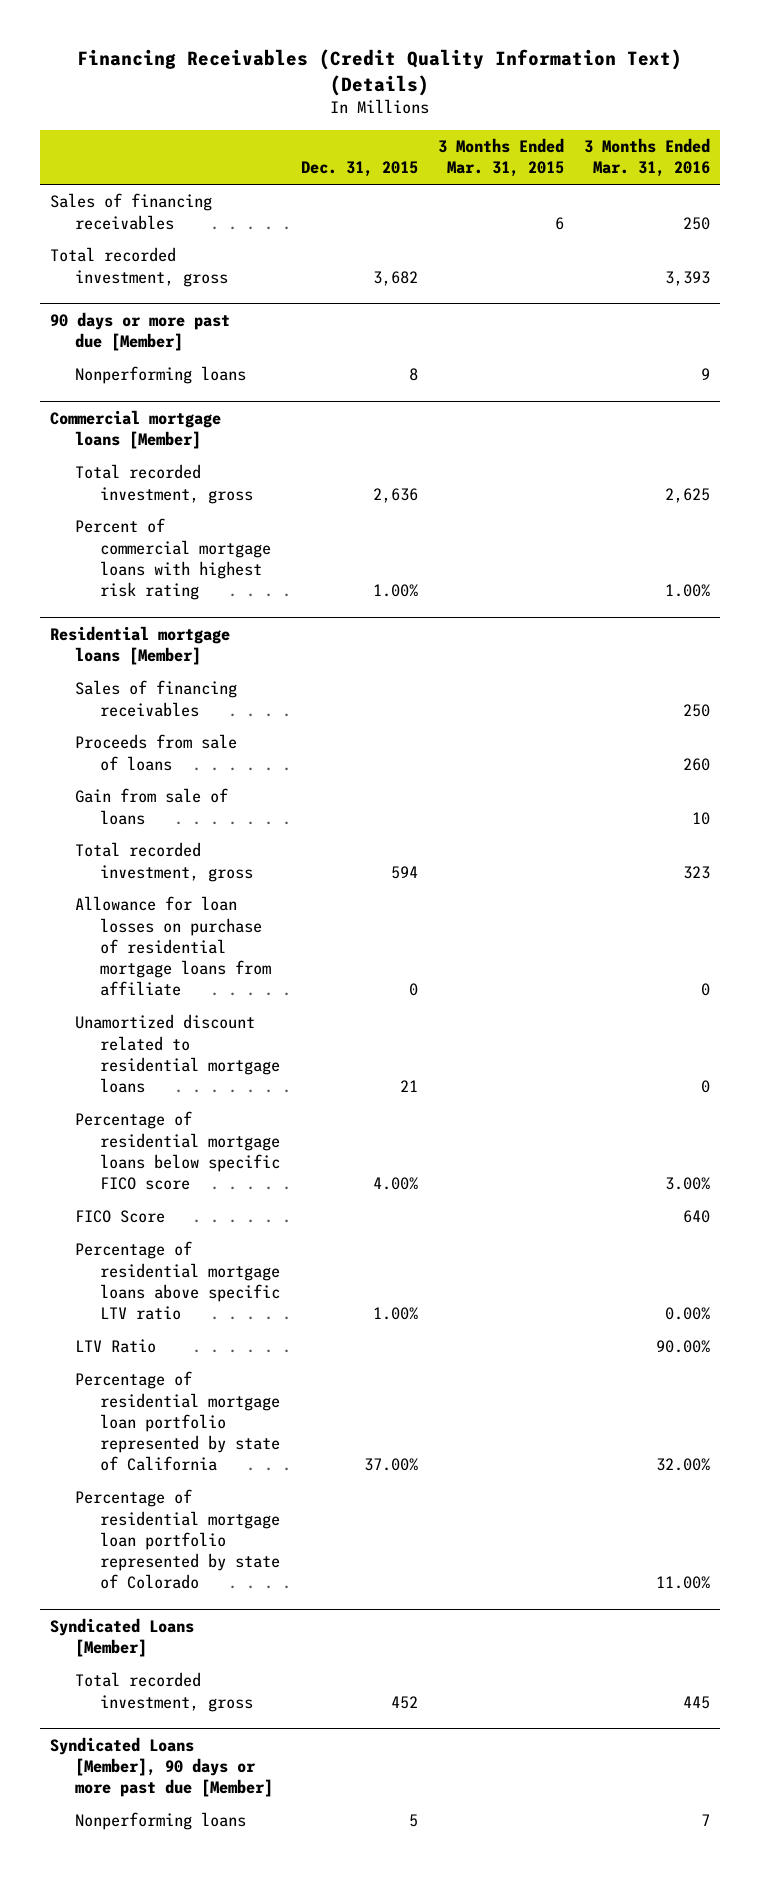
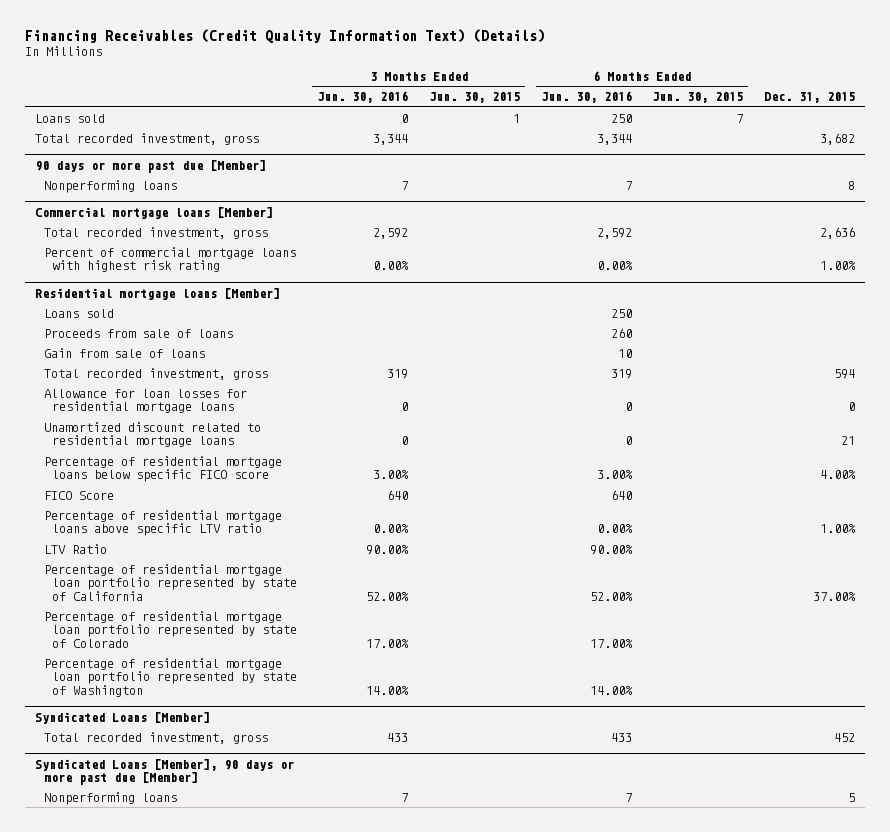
- | Dec. 31, 2015 | 3 Months Ended Mar. 31, 2015 | 3 Months Ended Mar. 31, 2016
+ | 3 Months Ended Jun. 30, 2016 | 3 Months Ended Jun. 30, 2015 | 6 Months Ended Jun. 30, 2016 | 6 Months Ended Jun. 30, 2015 | Dec. 31, 2015
- Sales of financing receivables | | 6 | 250
+ Loans sold | 0 | 1 | 250 | 7 |
@ Residential mortgage loans [Member]
- Sales of financing receivables | | | 250
+ Loans sold | | | 250 | |
- Allowance for loan losses on purchase of residential mortgage loans from affiliate | 0 | | 0
+ Allowance for loan losses for residential mortgage loans | 0 | | 0 | | 0
+ Percentage of residential mortgage loan portfolio represented by state of Washington | 14.00% | | 14.00% | |

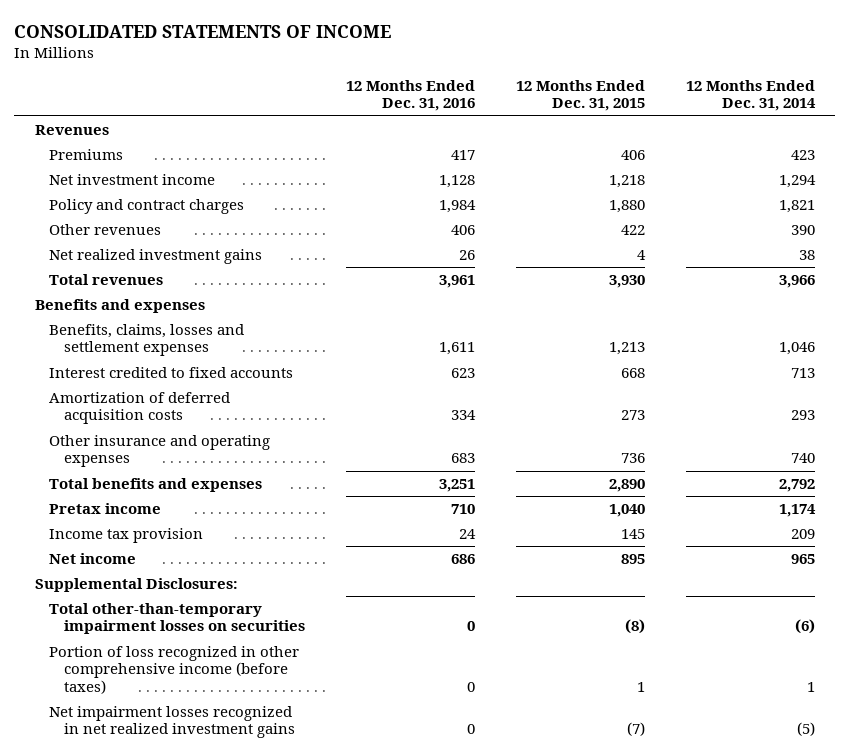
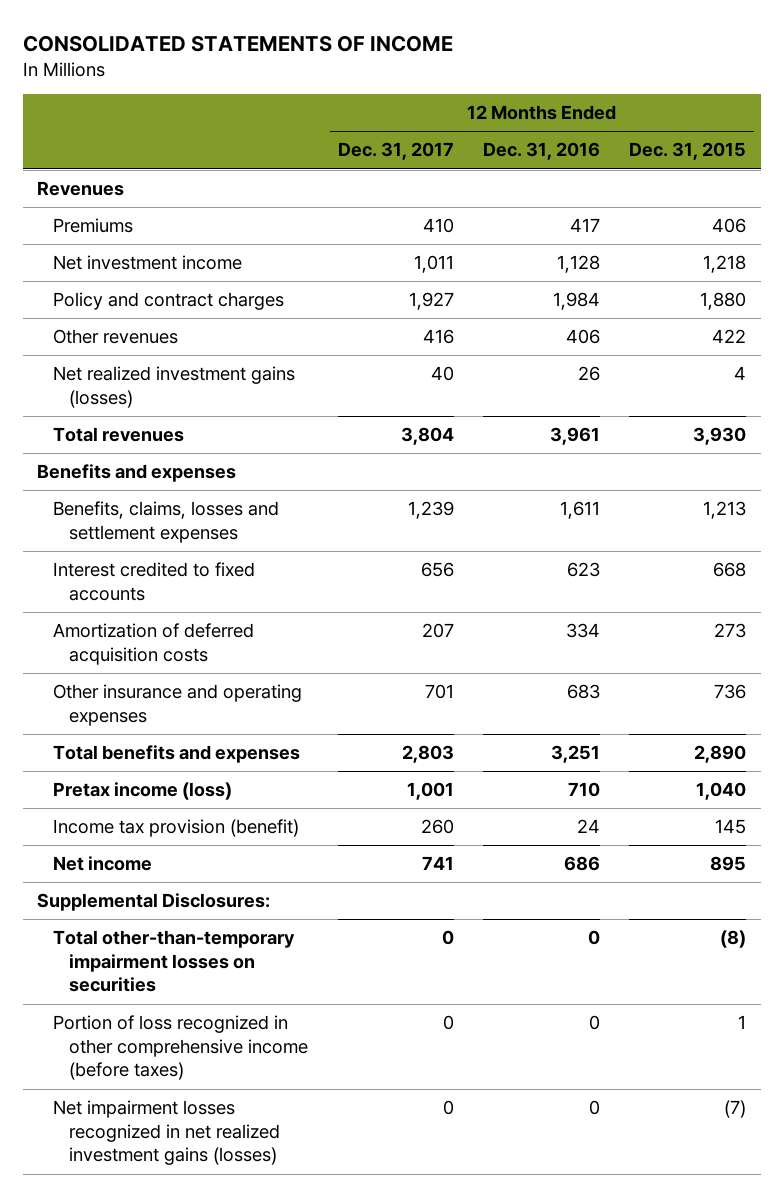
- | 12 Months Ended Dec. 31, 2016 | 12 Months Ended Dec. 31, 2015 | 12 Months Ended Dec. 31, 2014
+ | 12 Months Ended Dec. 31, 2017 | 12 Months Ended Dec. 31, 2016 | 12 Months Ended Dec. 31, 2015
- Net realized investment gains | 26 | 4 | 38
+ Net realized investment gains (losses) | 40 | 26 | 4
- Pretax income | 710 | 1,040 | 1,174
- Income tax provision | 24 | 145 | 209
+ Pretax income (loss) | 1,001 | 710 | 1,040
+ Income tax provision (benefit) | 260 | 24 | 145
- Net impairment losses recognized in net realized investment gains | 0 | (7) | (5)
+ Net impairment losses recognized in net realized investment gains (losses) | 0 | 0 | (7)

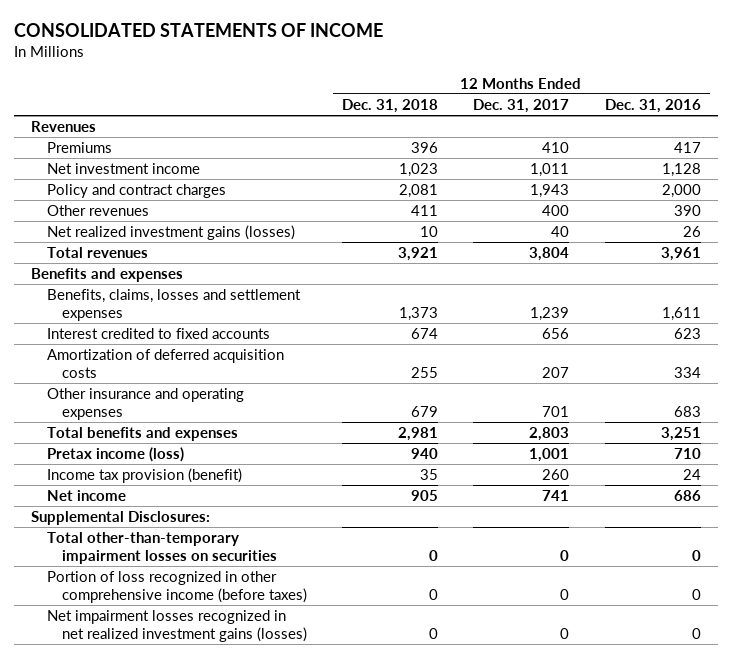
- | 12 Months Ended Dec. 31, 2017 | 12 Months Ended Dec. 31, 2016 | 12 Months Ended Dec. 31, 2015
+ | 12 Months Ended Dec. 31, 2018 | 12 Months Ended Dec. 31, 2017 | 12 Months Ended Dec. 31, 2016
- Policy and contract charges | 1,927 | 1,984 | 1,880
- Other revenues | 416 | 406 | 422
+ Policy and contract charges | 2,081 | 1,943 | 2,000
+ Other revenues | 411 | 400 | 390

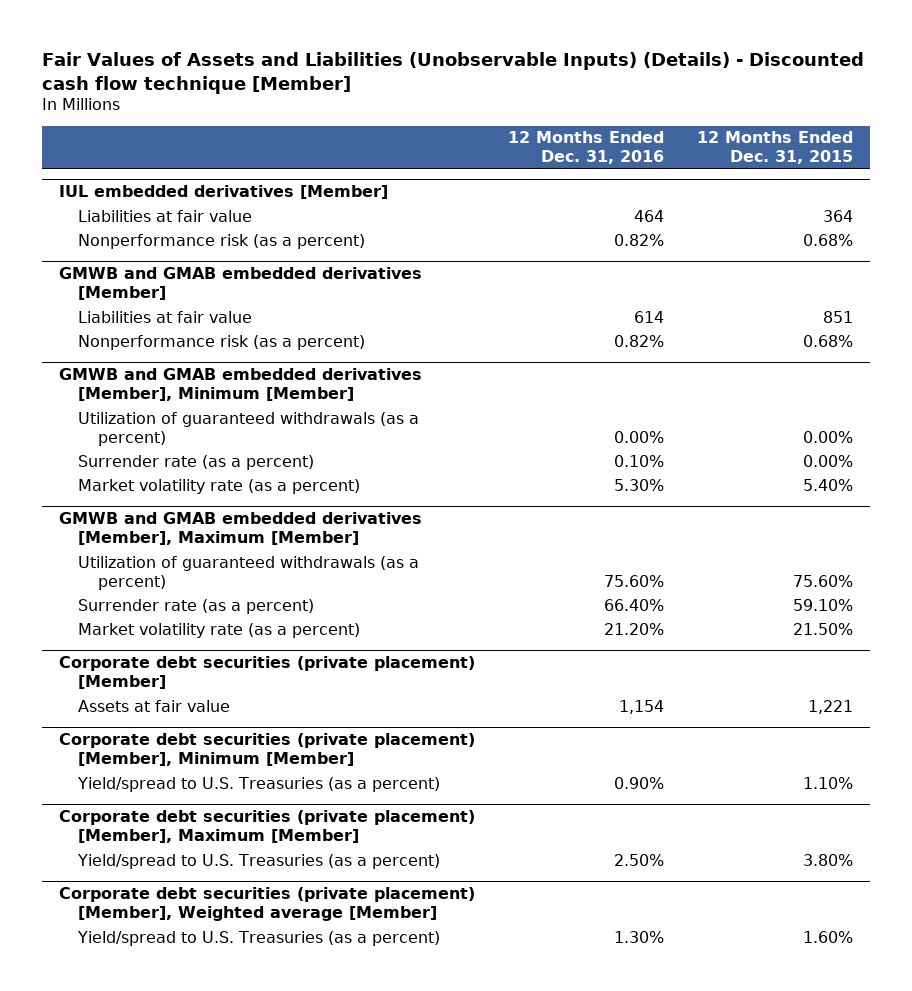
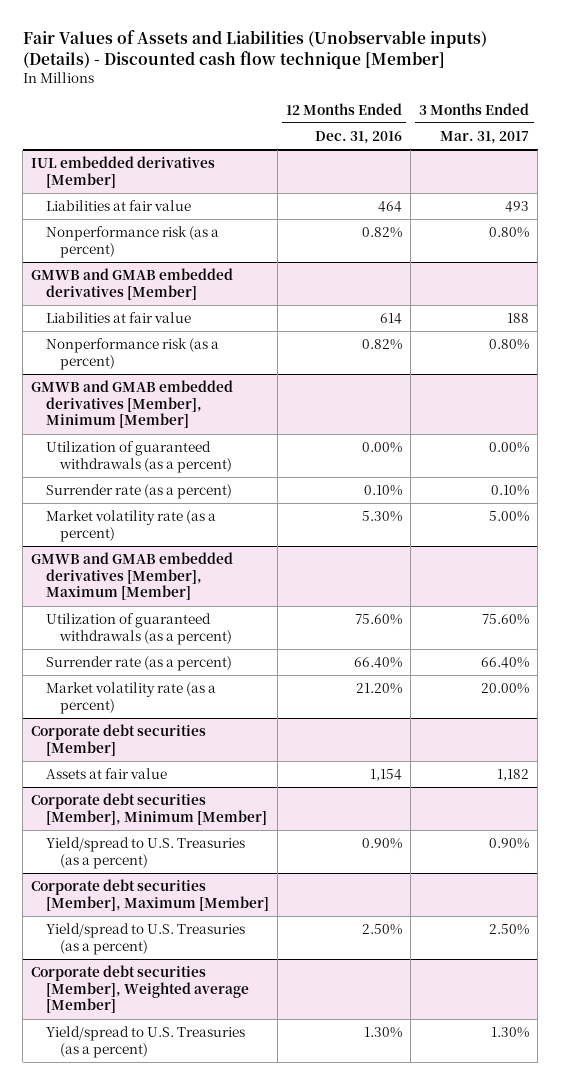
- Fair Values of Assets and Liabilities (Unobservable Inputs) (Details) - Discounted cash flow technique [Member]
+ Fair Values of Assets and Liabilities (Unobservable inputs) (Details) - Discounted cash flow technique [Member]
- | 12 Months Ended Dec. 31, 2016 | 12 Months Ended Dec. 31, 2015
+ | 12 Months Ended Dec. 31, 2016 | 3 Months Ended Mar. 31, 2017
- Corporate debt securities (private placement) [Member]
+ Corporate debt securities [Member]
- Corporate debt securities (private placement) [Member], Minimum [Member]
+ Corporate debt securities [Member], Minimum [Member]
- Corporate debt securities (private placement) [Member], Maximum [Member]
+ Corporate debt securities [Member], Maximum [Member]
- Corporate debt securities (private placement) [Member], Weighted average [Member]
+ Corporate debt securities [Member], Weighted average [Member]

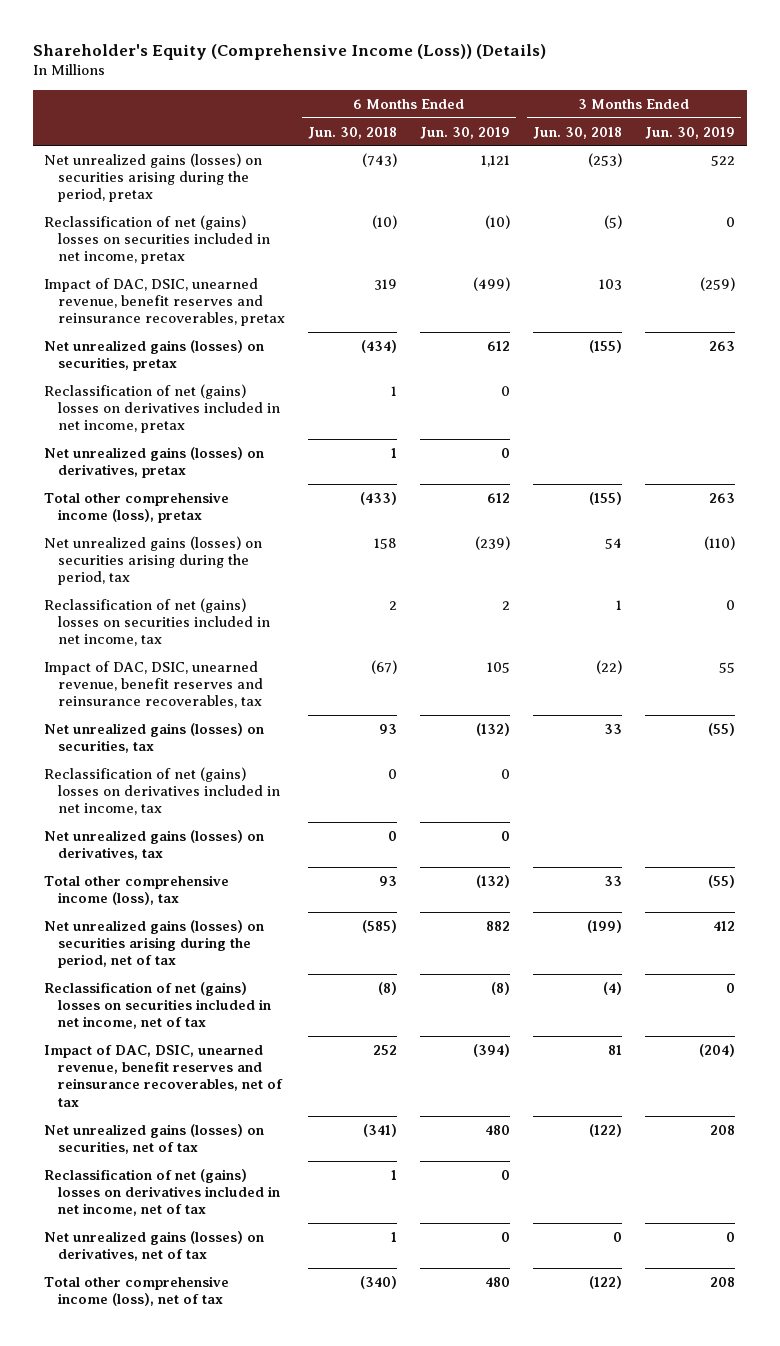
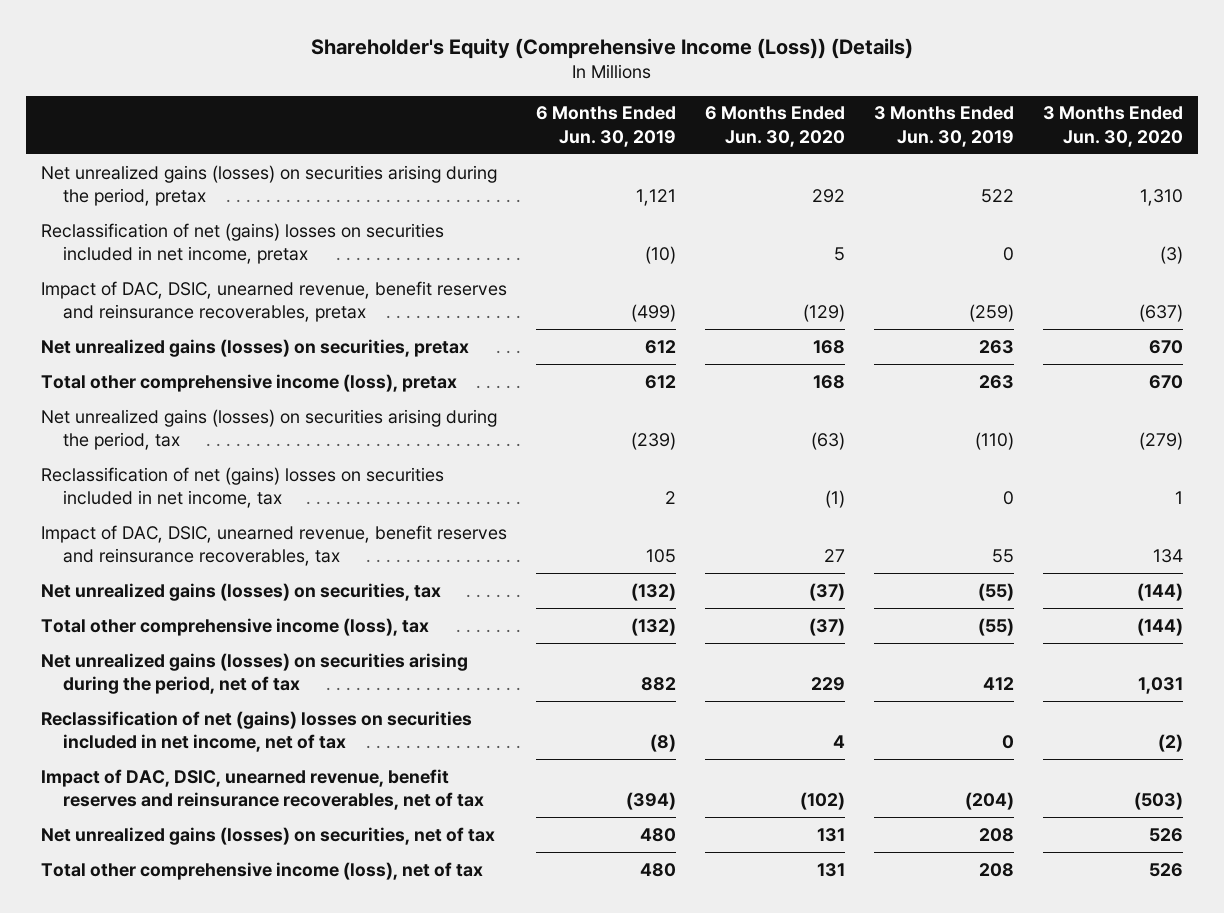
- | 6 Months Ended Jun. 30, 2018 | 6 Months Ended Jun. 30, 2019 | 3 Months Ended Jun. 30, 2018 | 3 Months Ended Jun. 30, 2019
+ | 6 Months Ended Jun. 30, 2019 | 6 Months Ended Jun. 30, 2020 | 3 Months Ended Jun. 30, 2019 | 3 Months Ended Jun. 30, 2020
- Reclassification of net (gains) losses on derivatives included in net income, pretax | 1 | 0 | |
- Net unrealized gains (losses) on derivatives, pretax | 1 | 0 | |
- Reclassification of net (gains) losses on derivatives included in net income, tax | 0 | 0 | |
- Net unrealized gains (losses) on derivatives, tax | 0 | 0 | |
- Reclassification of net (gains) losses on derivatives included in net income, net of tax | 1 | 0 | |
- Net unrealized gains (losses) on derivatives, net of tax | 1 | 0 | 0 | 0

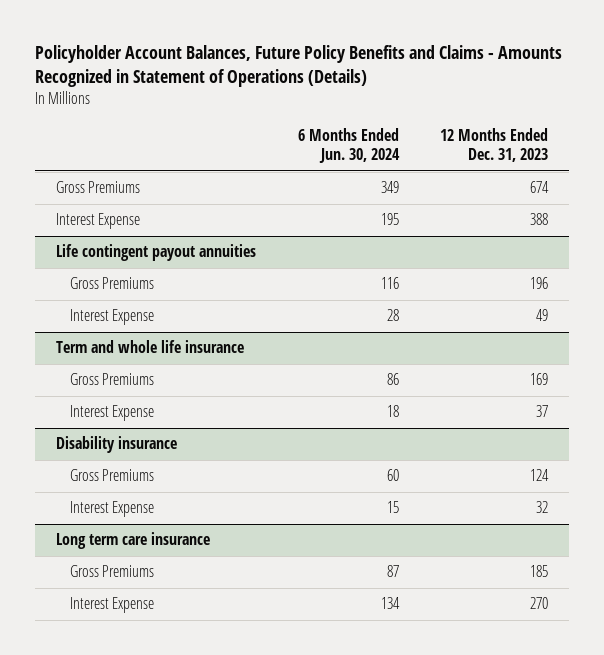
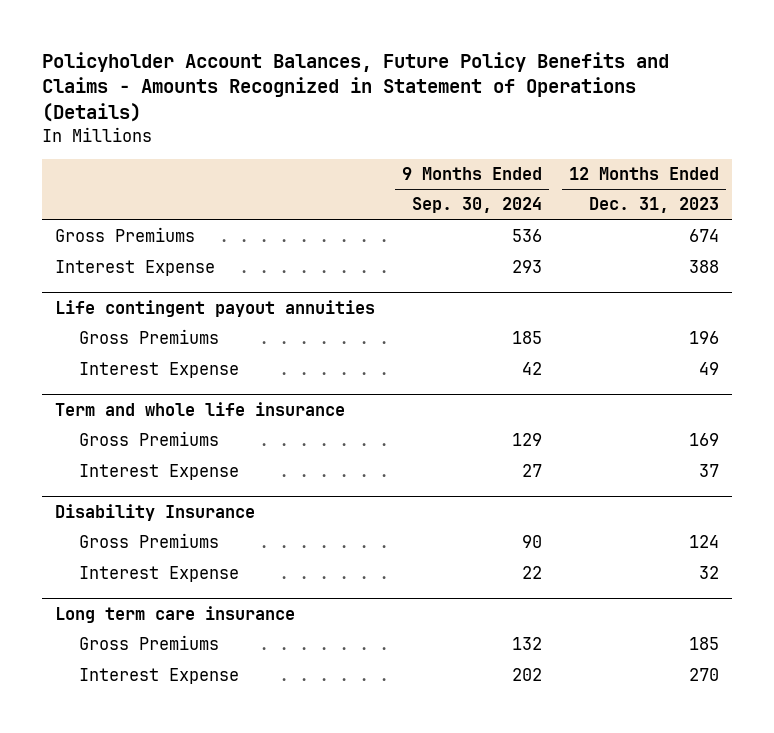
- | 6 Months Ended Jun. 30, 2024 | 12 Months Ended Dec. 31, 2023
+ | 9 Months Ended Sep. 30, 2024 | 12 Months Ended Dec. 31, 2023
- Disability insurance
+ Disability Insurance

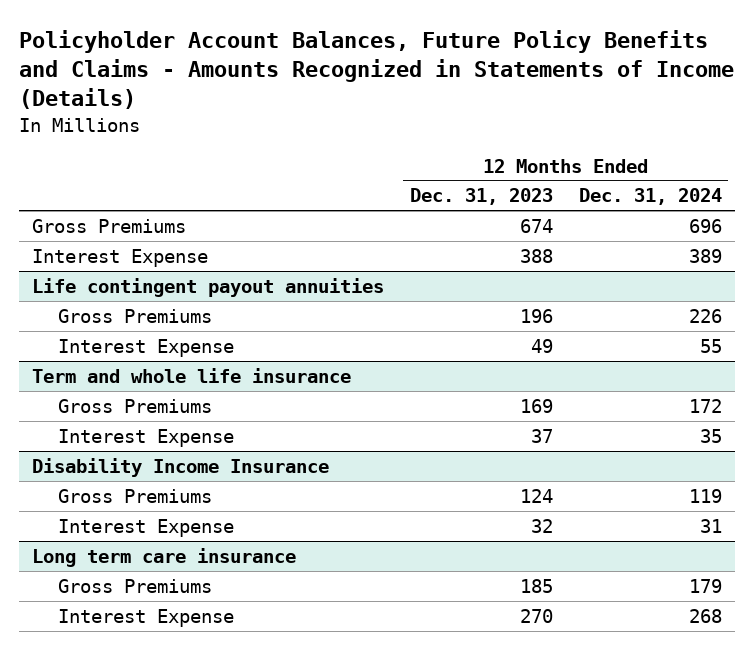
- Policyholder Account Balances, Future Policy Benefits and Claims - Amounts Recognized in Statement of Operations (Details)
+ Policyholder Account Balances, Future Policy Benefits and Claims - Amounts Recognized in Statements of Income (Details)
- | 9 Months Ended Sep. 30, 2024 | 12 Months Ended Dec. 31, 2023
+ | 12 Months Ended Dec. 31, 2023 | 12 Months Ended Dec. 31, 2024
- Disability Insurance
+ Disability Income Insurance

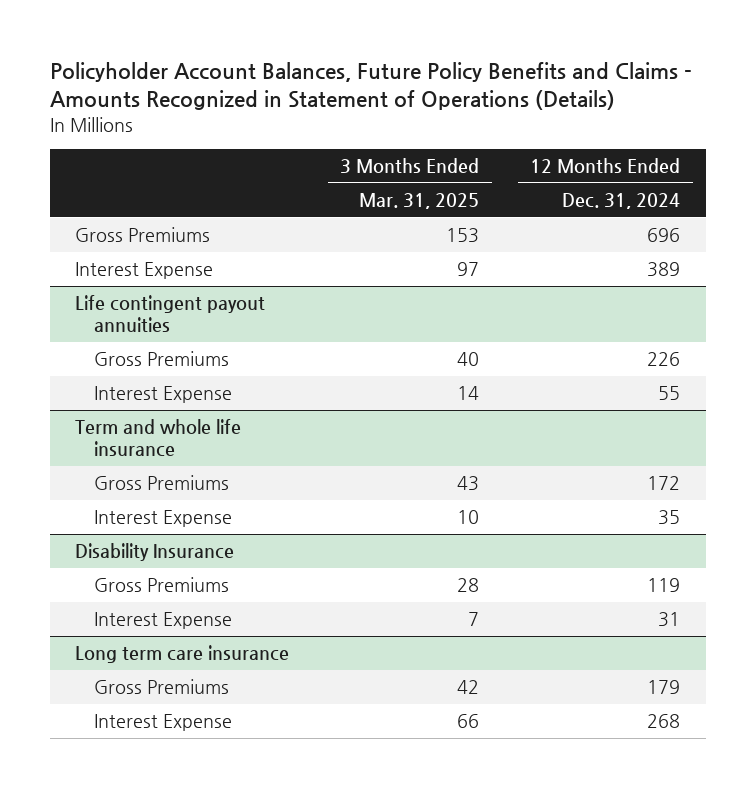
- Policyholder Account Balances, Future Policy Benefits and Claims - Amounts Recognized in Statements of Income (Details)
+ Policyholder Account Balances, Future Policy Benefits and Claims - Amounts Recognized in Statement of Operations (Details)
- | 12 Months Ended Dec. 31, 2023 | 12 Months Ended Dec. 31, 2024
+ | 3 Months Ended Mar. 31, 2025 | 12 Months Ended Dec. 31, 2024
- Disability Income Insurance
+ Disability Insurance

